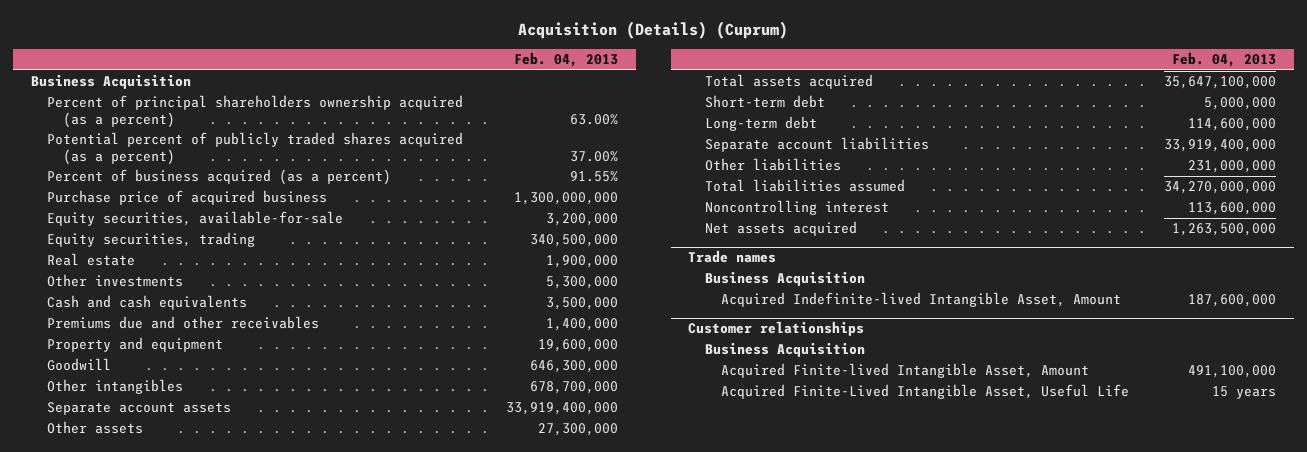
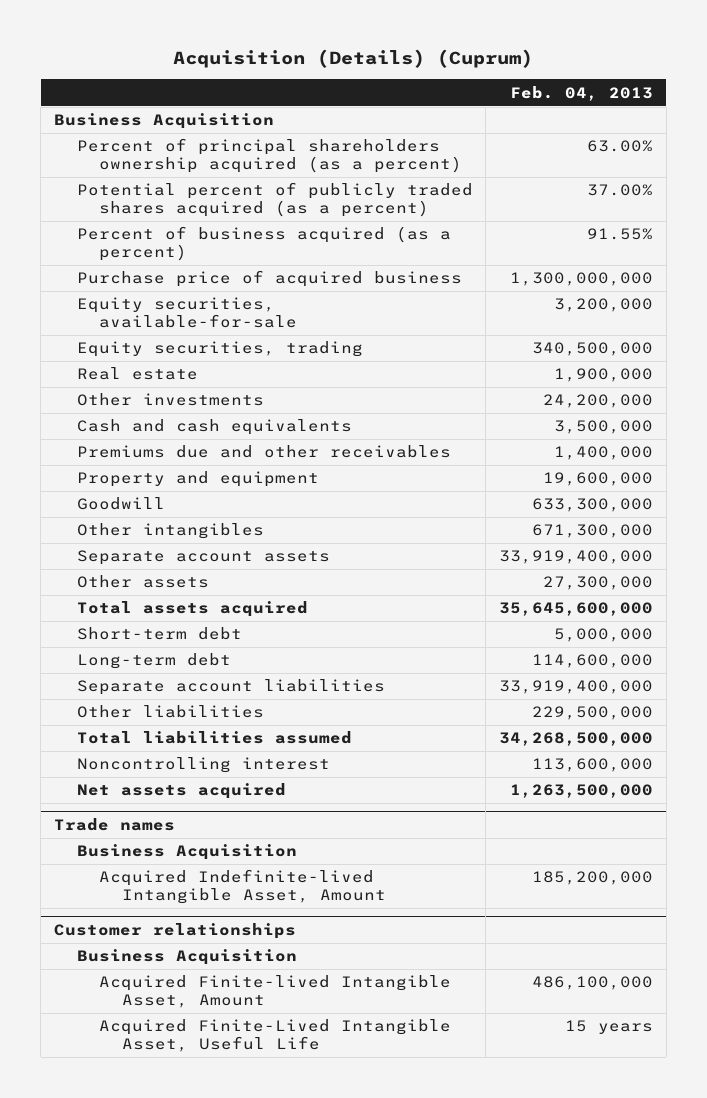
- Other investments | 5,300,000
+ Other investments | 24,200,000
- Goodwill | 646,300,000
- Other intangibles | 678,700,000
+ Goodwill | 633,300,000
+ Other intangibles | 671,300,000
- Total assets acquired | 35,647,100,000
+ Total assets acquired | 35,645,600,000
- Other liabilities | 231,000,000
- Total liabilities assumed | 34,270,000,000
+ Other liabilities | 229,500,000
+ Total liabilities assumed | 34,268,500,000
@ Trade names
- Acquired Indefinite-lived Intangible Asset, Amount | 187,600,000
+ Acquired Indefinite-lived Intangible Asset, Amount | 185,200,000
@ Customer relationships
- Acquired Finite-lived Intangible Asset, Amount | 491,100,000
+ Acquired Finite-lived Intangible Asset, Amount | 486,100,000

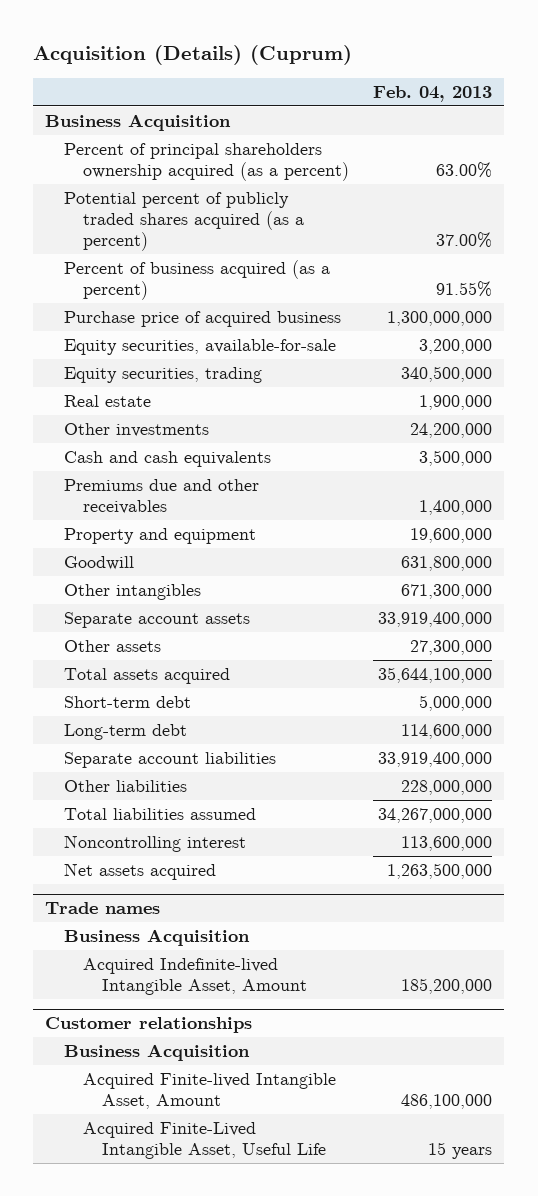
- Goodwill | 633,300,000
+ Goodwill | 631,800,000
- Total assets acquired | 35,645,600,000
+ Total assets acquired | 35,644,100,000
- Other liabilities | 229,500,000
- Total liabilities assumed | 34,268,500,000
+ Other liabilities | 228,000,000
+ Total liabilities assumed | 34,267,000,000

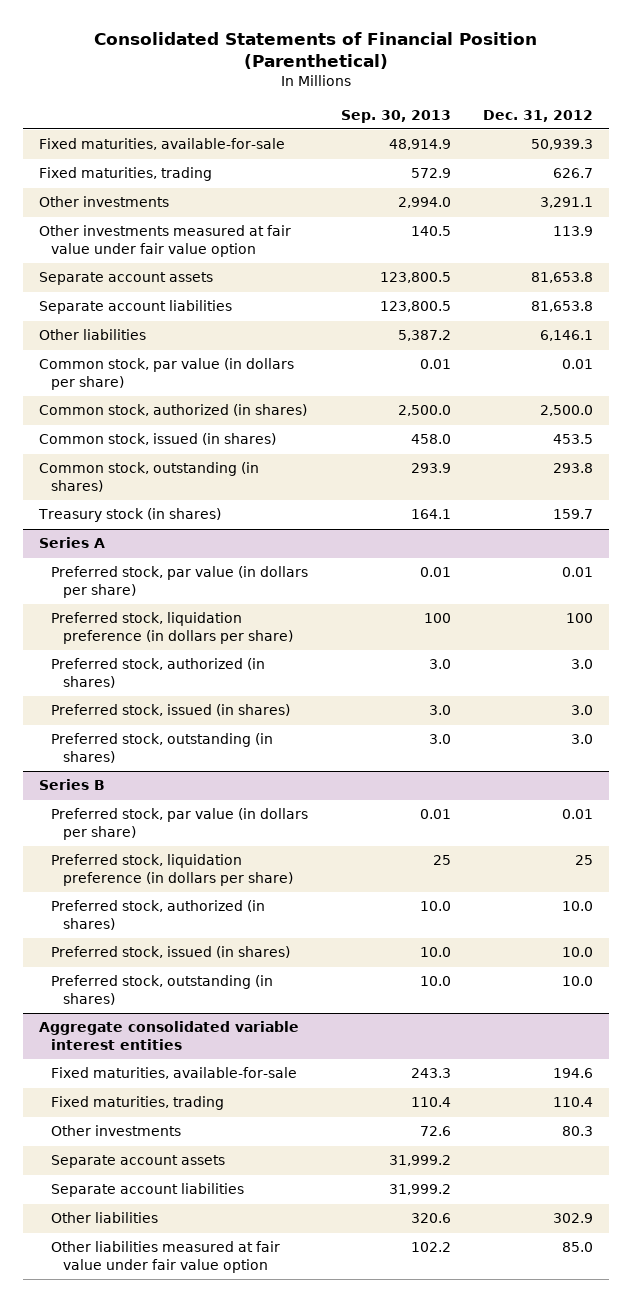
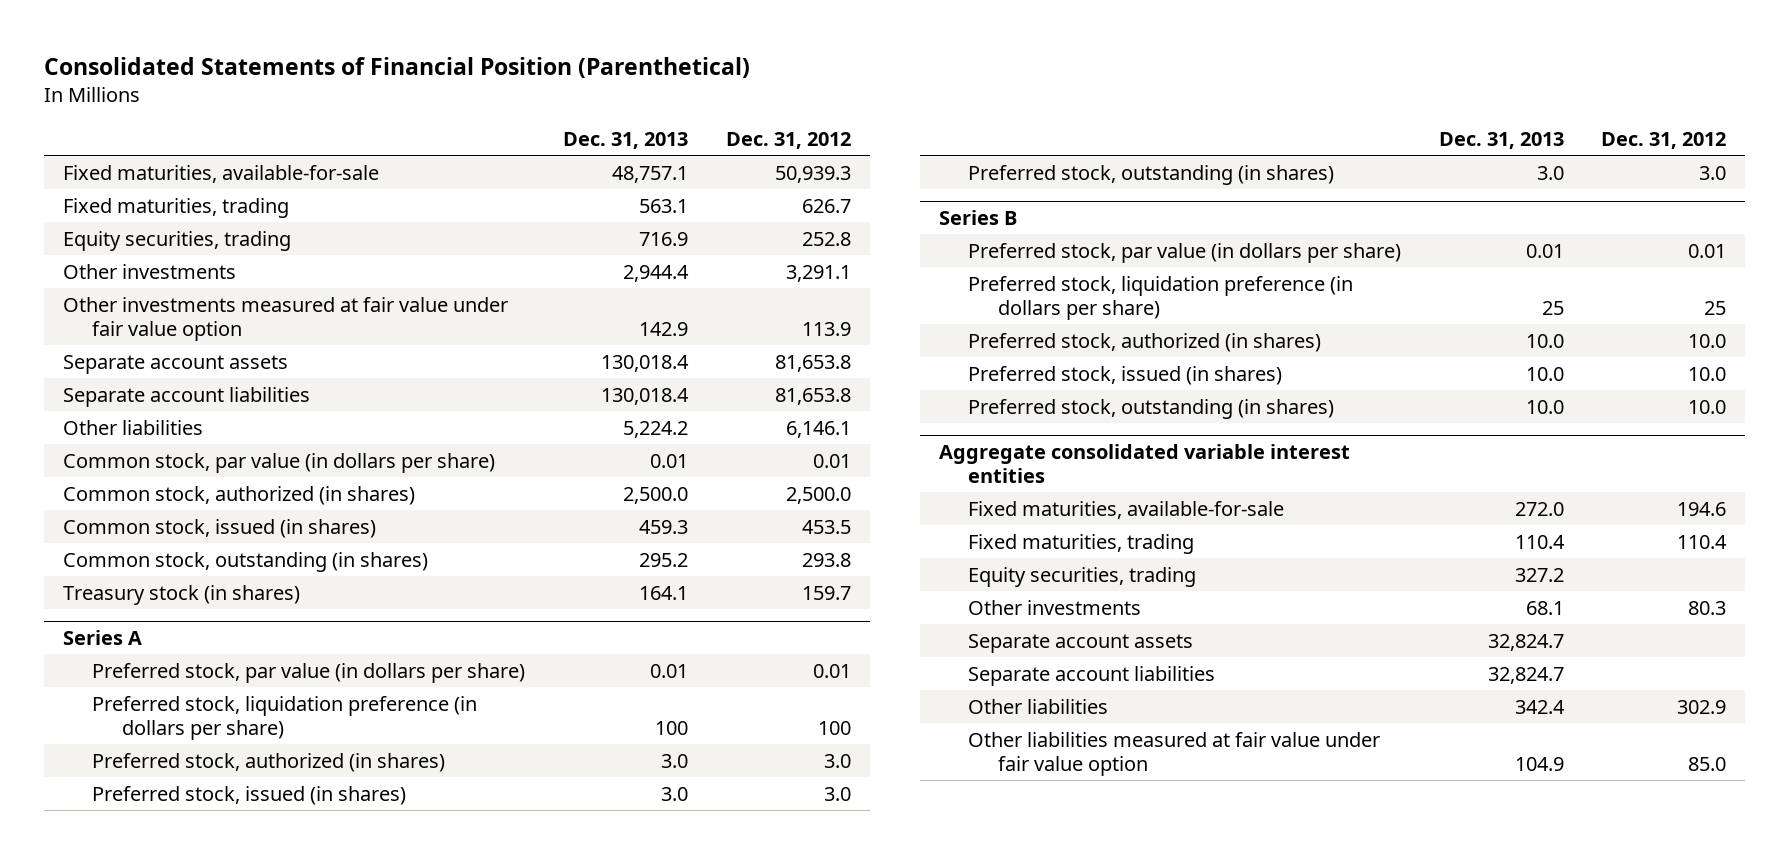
- | Sep. 30, 2013 | Dec. 31, 2012
+ | Dec. 31, 2013 | Dec. 31, 2012
+ Equity securities, trading | 716.9 | 252.8
@ Aggregate consolidated variable interest entities
+ Equity securities, trading | 327.2 |

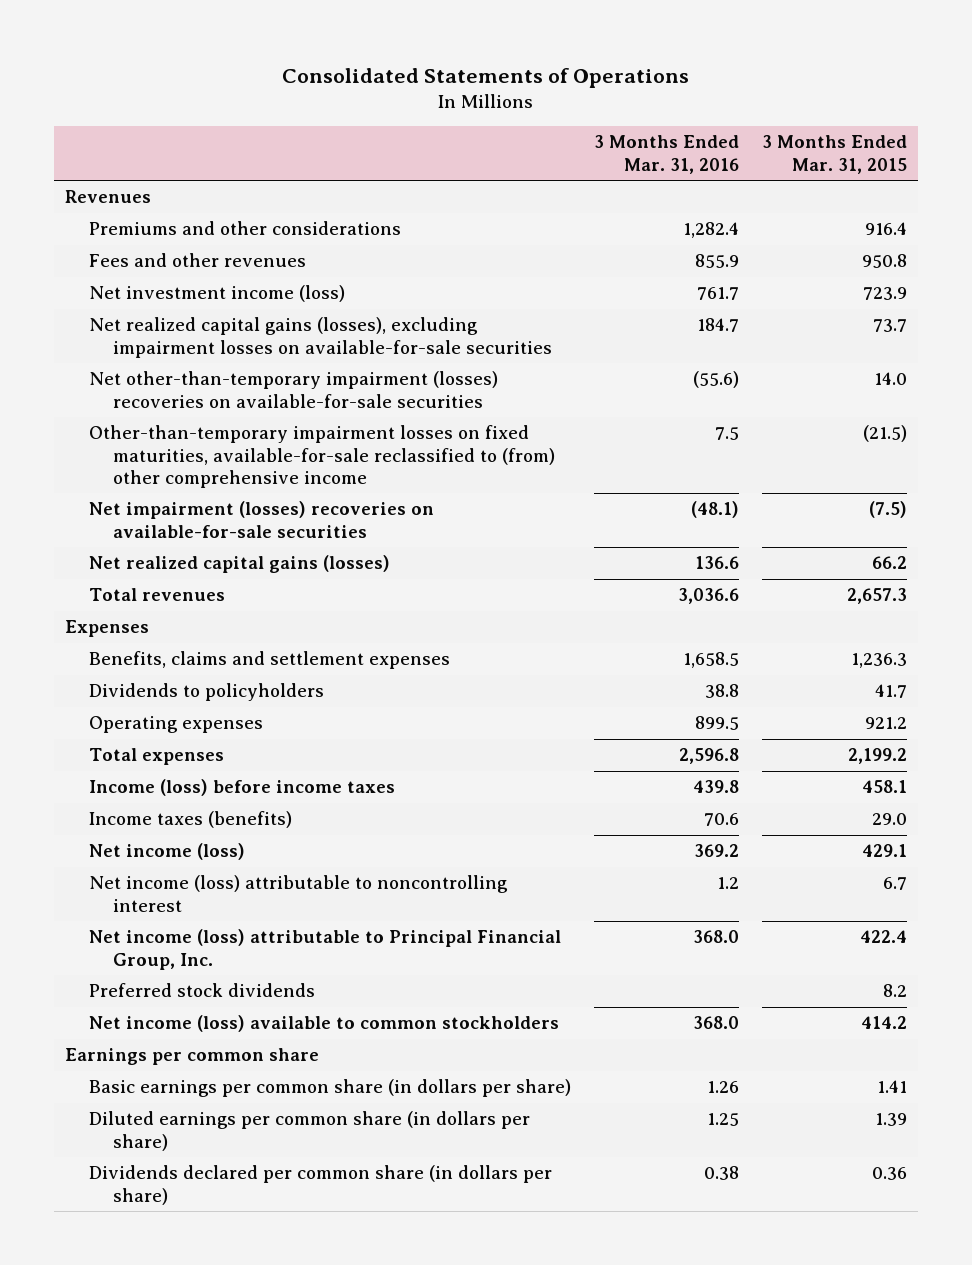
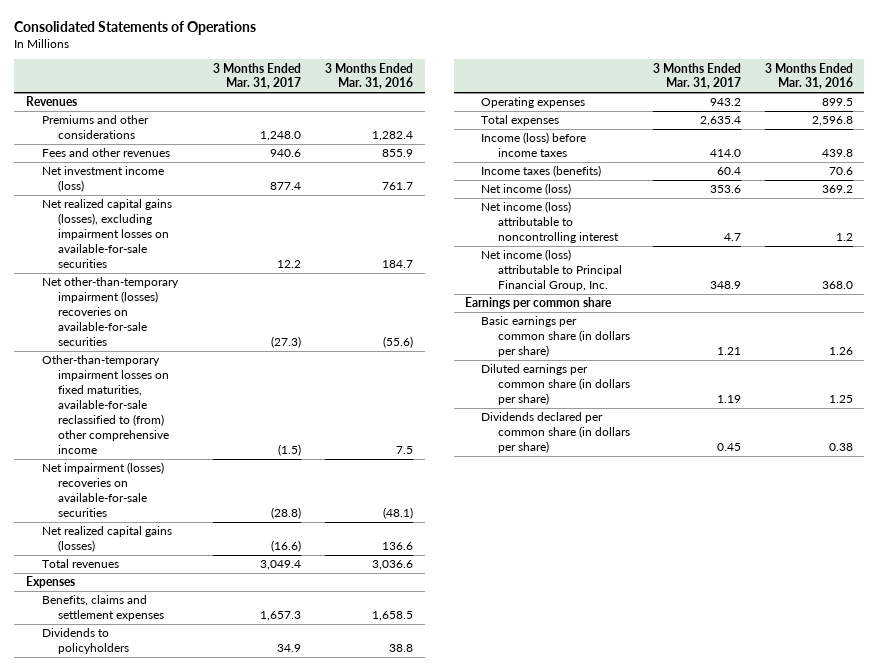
- | 3 Months Ended Mar. 31, 2016 | 3 Months Ended Mar. 31, 2015
+ | 3 Months Ended Mar. 31, 2017 | 3 Months Ended Mar. 31, 2016
- Preferred stock dividends | | 8.2
- Net income (loss) available to common stockholders | 368.0 | 414.2

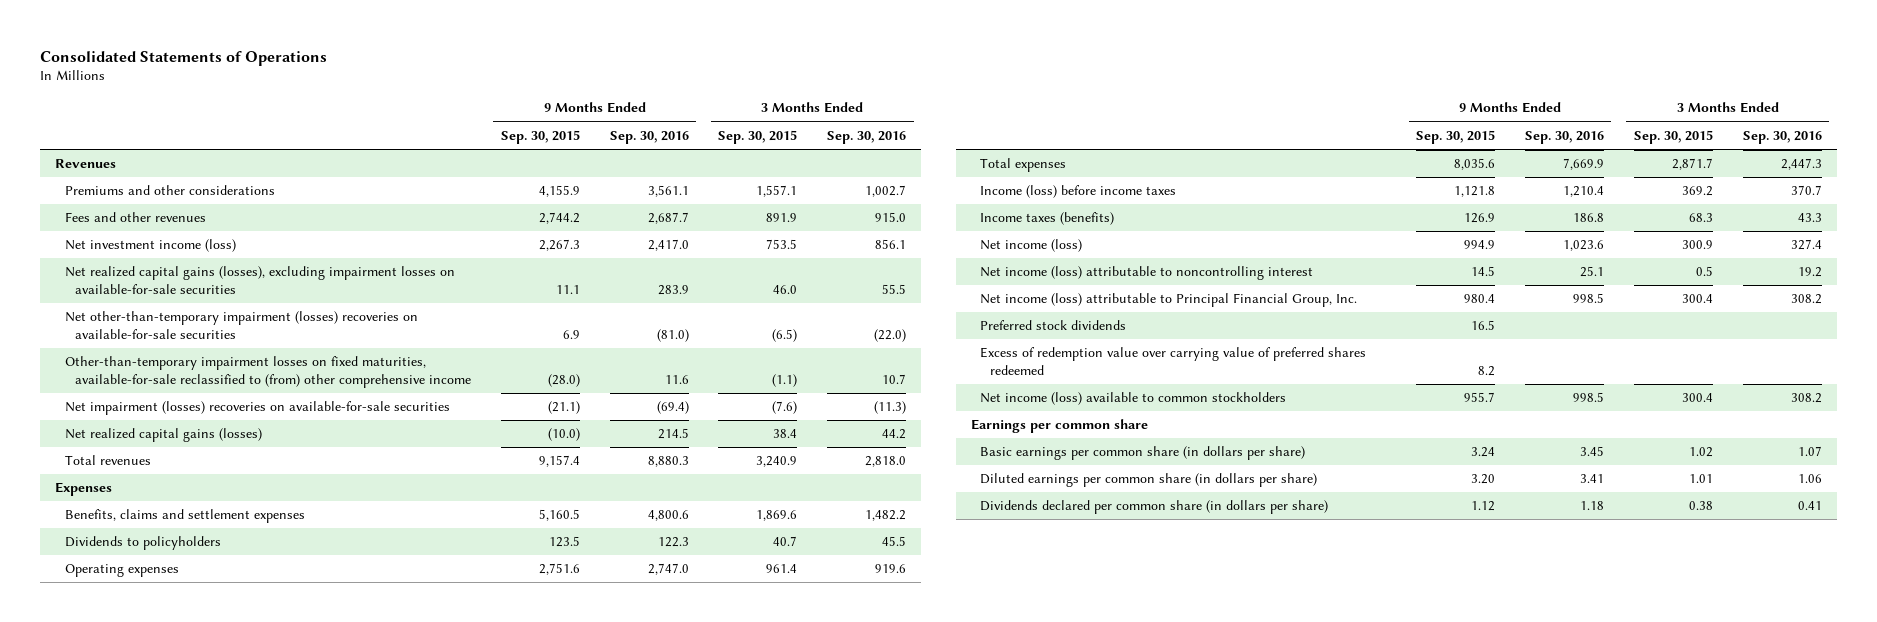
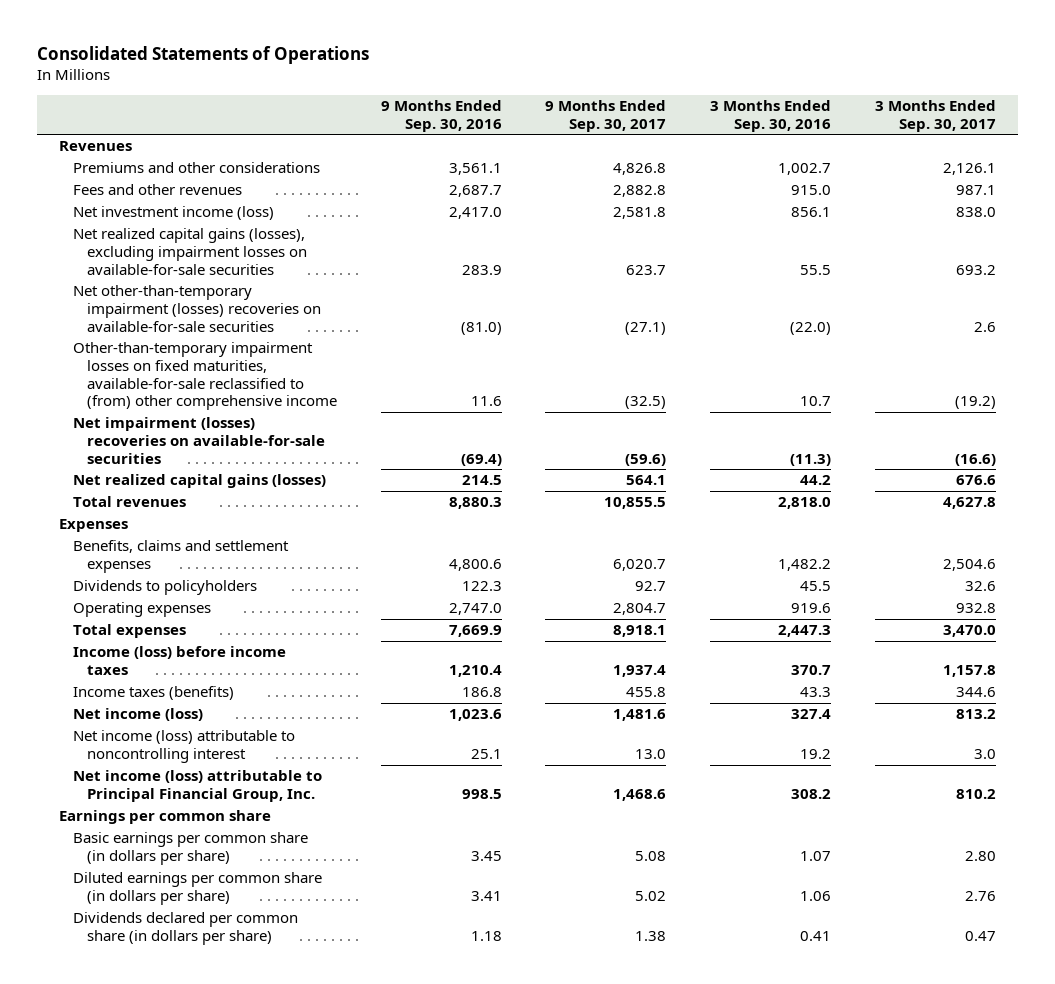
- | 9 Months Ended Sep. 30, 2015 | 9 Months Ended Sep. 30, 2016 | 3 Months Ended Sep. 30, 2015 | 3 Months Ended Sep. 30, 2016
+ | 9 Months Ended Sep. 30, 2016 | 9 Months Ended Sep. 30, 2017 | 3 Months Ended Sep. 30, 2016 | 3 Months Ended Sep. 30, 2017
- Preferred stock dividends | 16.5 | | |
- Excess of redemption value over carrying value of preferred shares redeemed | 8.2 | | |
- Net income (loss) available to common stockholders | 955.7 | 998.5 | 300.4 | 308.2

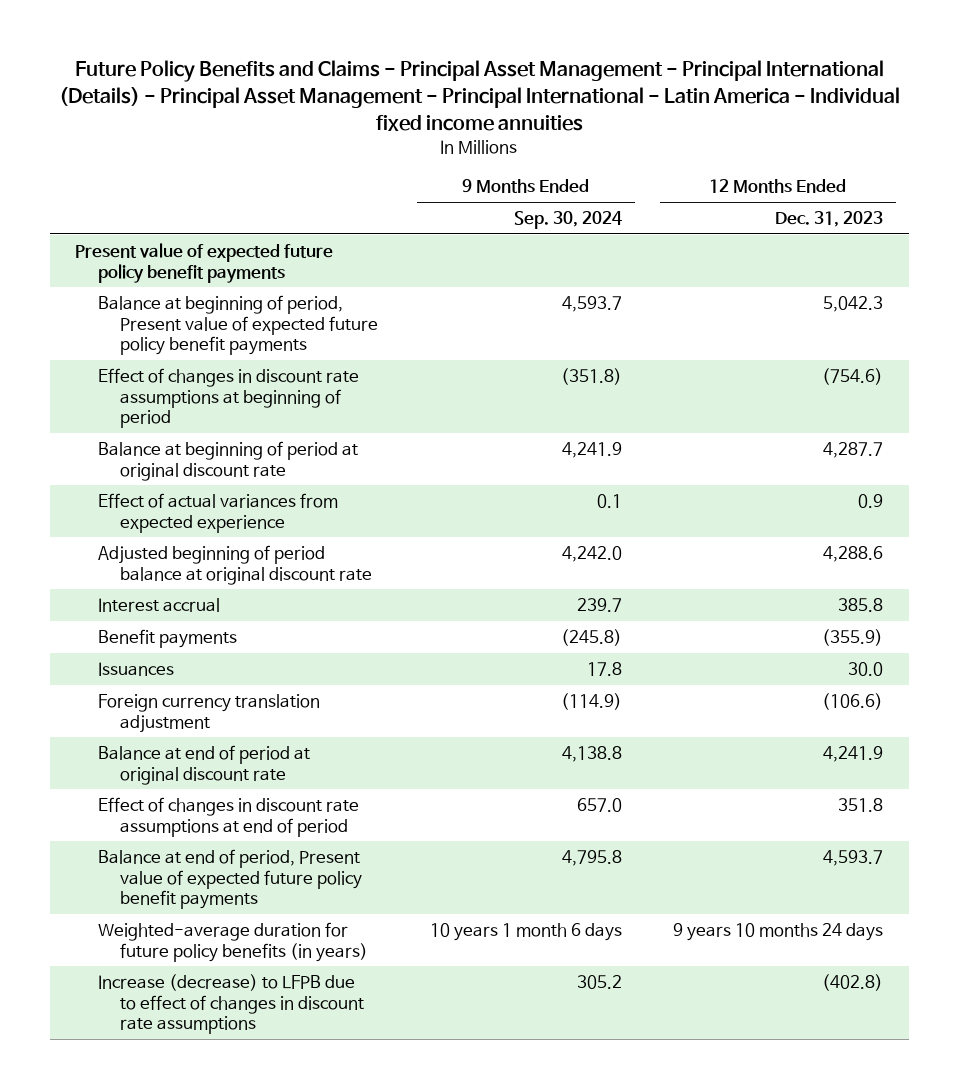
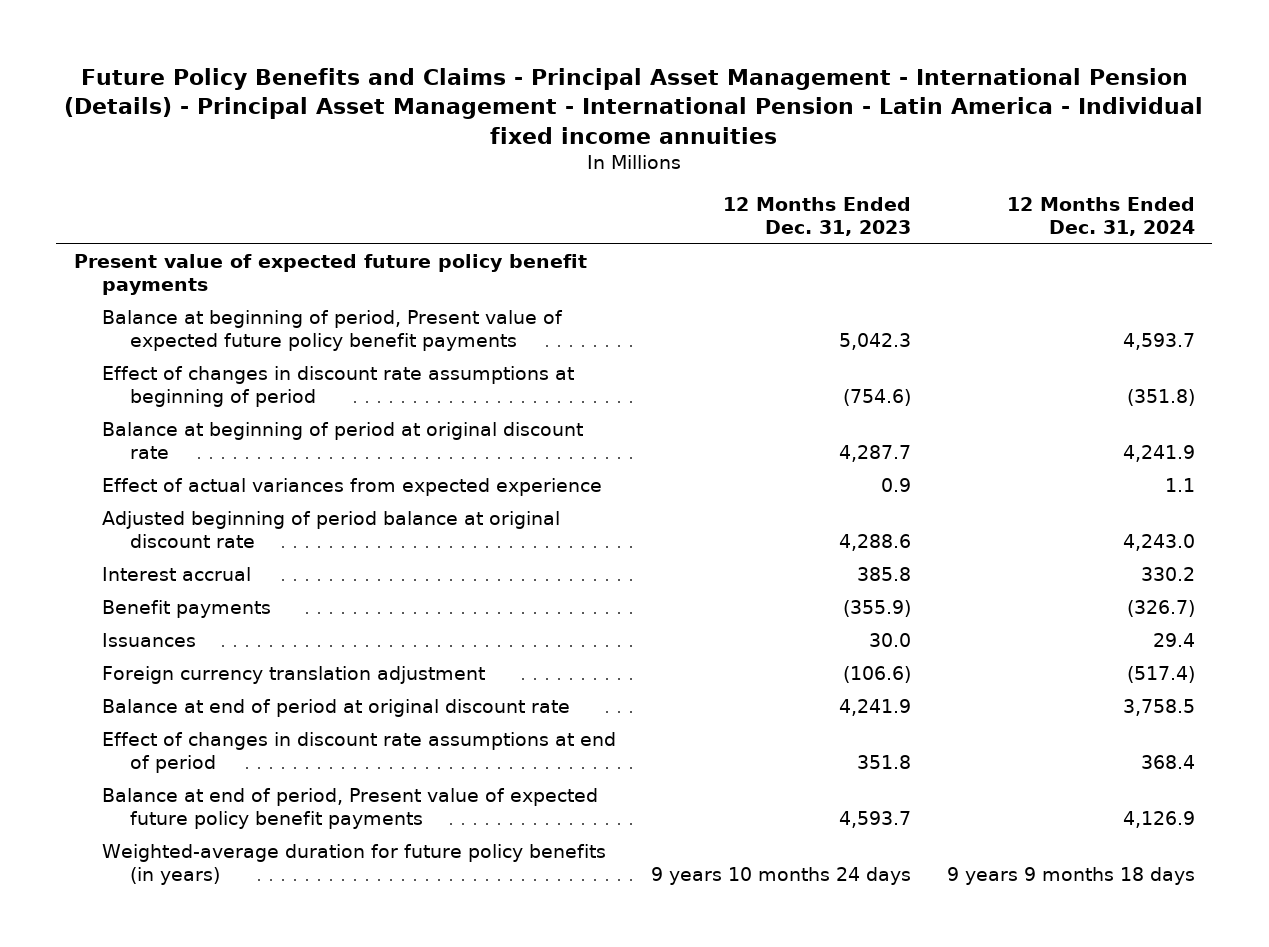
- Future Policy Benefits and Claims - Principal Asset Management - Principal International (Details) - Principal Asset Management - Principal International - Latin America - Individual fixed income annuities
+ Future Policy Benefits and Claims - Principal Asset Management - International Pension (Details) - Principal Asset Management - International Pension - Latin America - Individual fixed income annuities
- | 9 Months Ended Sep. 30, 2024 | 12 Months Ended Dec. 31, 2023
+ | 12 Months Ended Dec. 31, 2023 | 12 Months Ended Dec. 31, 2024
- Increase (decrease) to LFPB due to effect of changes in discount rate assumptions | 305.2 | (402.8)

